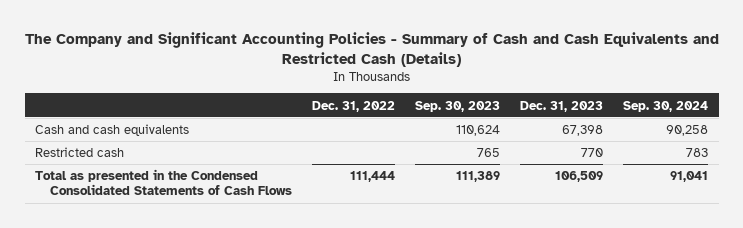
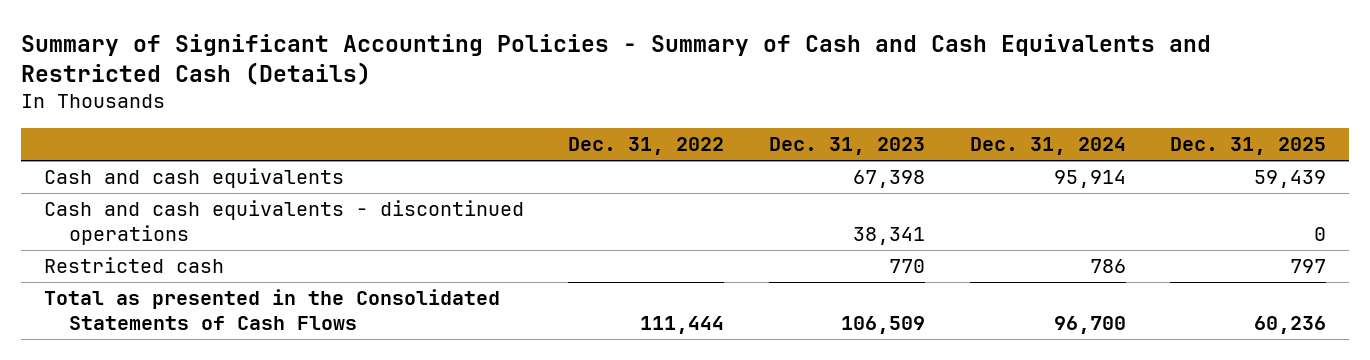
- The Company and Significant Accounting Policies - Summary of Cash and Cash Equivalents and Restricted Cash (Details)
+ Summary of Significant Accounting Policies - Summary of Cash and Cash Equivalents and Restricted Cash (Details)
- | Dec. 31, 2022 | Sep. 30, 2023 | Dec. 31, 2023 | Sep. 30, 2024
+ | Dec. 31, 2022 | Dec. 31, 2023 | Dec. 31, 2024 | Dec. 31, 2025
+ Cash and cash equivalents - discontinued operations | | 38,341 | | 0
- Total as presented in the Condensed Consolidated Statements of Cash Flows | 111,444 | 111,389 | 106,509 | 91,041
+ Total as presented in the Consolidated Statements of Cash Flows | 111,444 | 106,509 | 96,700 | 60,236

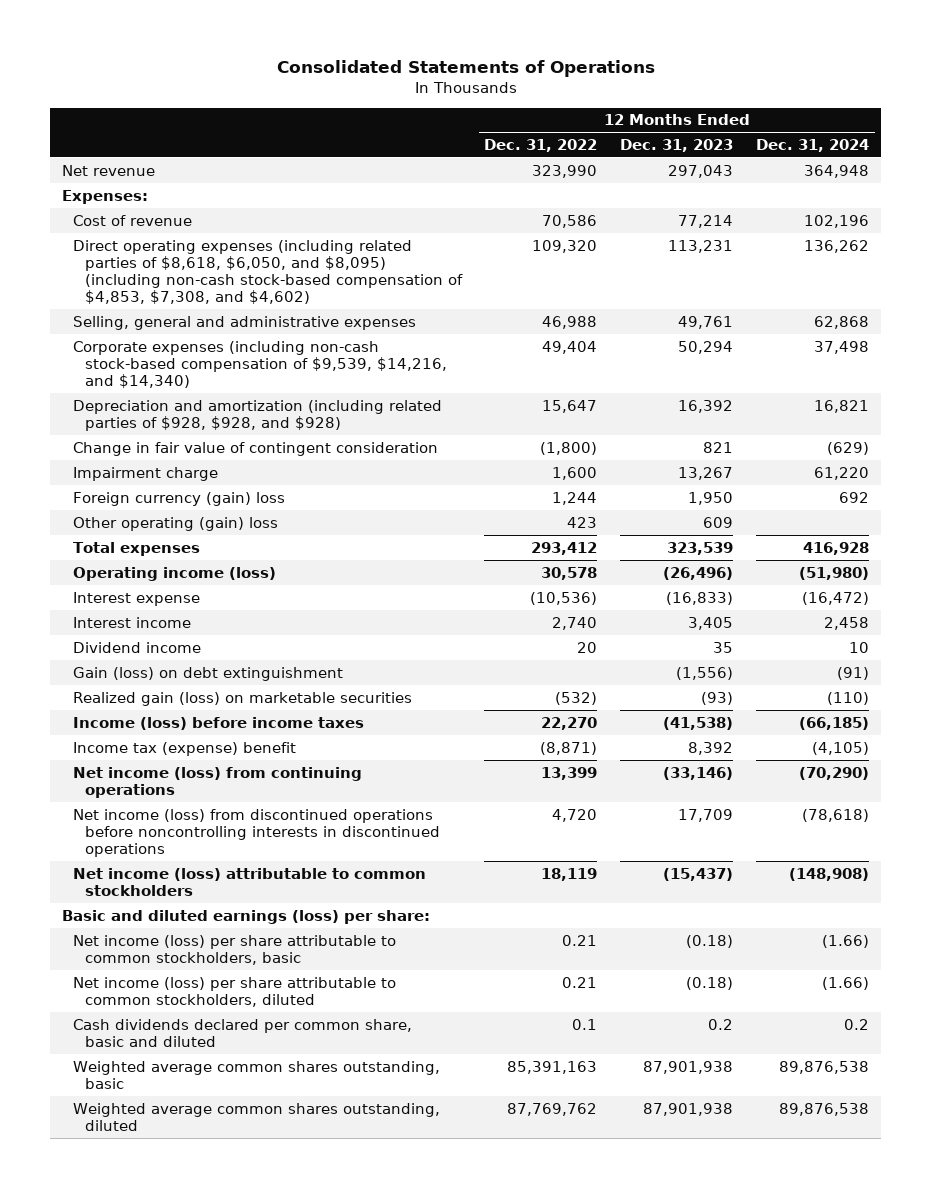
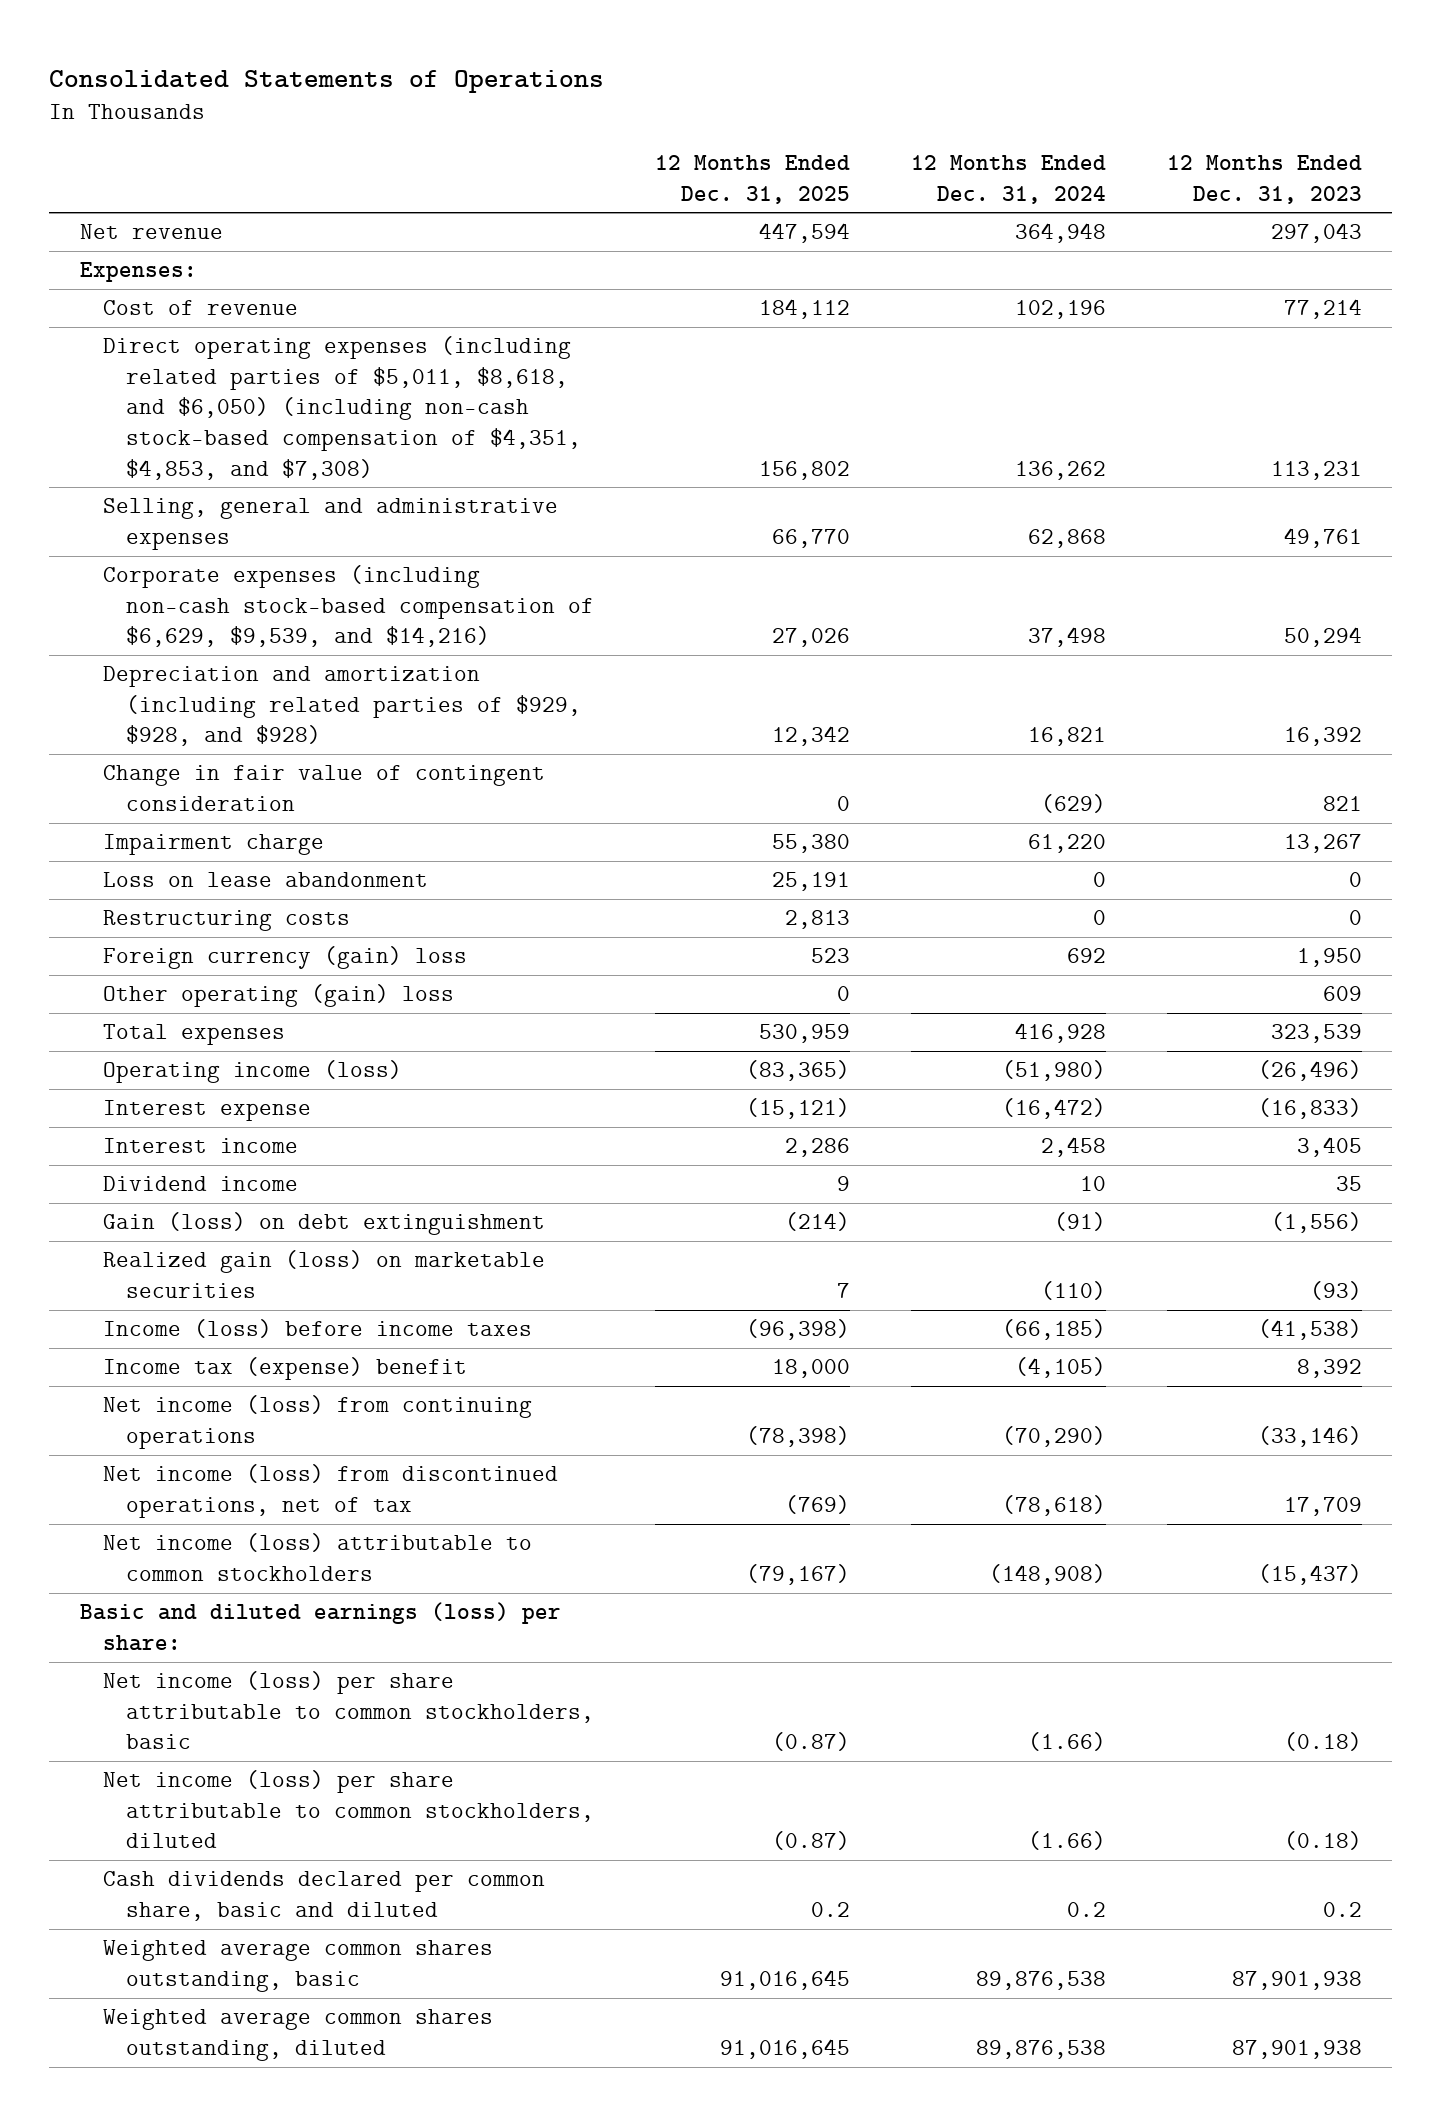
- | 12 Months Ended Dec. 31, 2022 | 12 Months Ended Dec. 31, 2023 | 12 Months Ended Dec. 31, 2024
+ | 12 Months Ended Dec. 31, 2025 | 12 Months Ended Dec. 31, 2024 | 12 Months Ended Dec. 31, 2023
- Direct operating expenses (including related parties of $8,618, $6,050, and $8,095) (including non-cash stock-based compensation of $4,853, $7,308, and $4,602) | 109,320 | 113,231 | 136,262
+ Direct operating expenses (including related parties of $5,011, $8,618, and $6,050) (including non-cash stock-based compensation of $4,351, $4,853, and $7,308) | 156,802 | 136,262 | 113,231
- Corporate expenses (including non-cash stock-based compensation of $9,539, $14,216, and $14,340) | 49,404 | 50,294 | 37,498
- Depreciation and amortization (including related parties of $928, $928, and $928) | 15,647 | 16,392 | 16,821
+ Corporate expenses (including non-cash stock-based compensation of $6,629, $9,539, and $14,216) | 27,026 | 37,498 | 50,294
+ Depreciation and amortization (including related parties of $929, $928, and $928) | 12,342 | 16,821 | 16,392
+ Loss on lease abandonment | 25,191 | 0 | 0
+ Restructuring costs | 2,813 | 0 | 0
- Net income (loss) from discontinued operations before noncontrolling interests in discontinued operations | 4,720 | 17,709 | (78,618)
+ Net income (loss) from discontinued operations, net of tax | (769) | (78,618) | 17,709

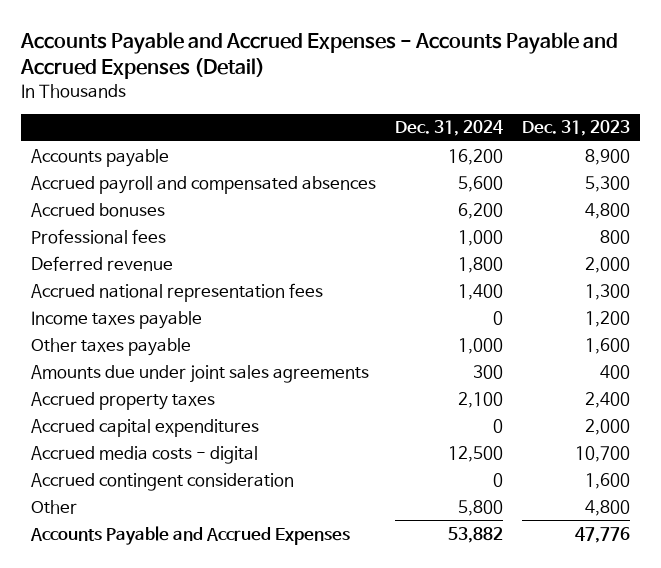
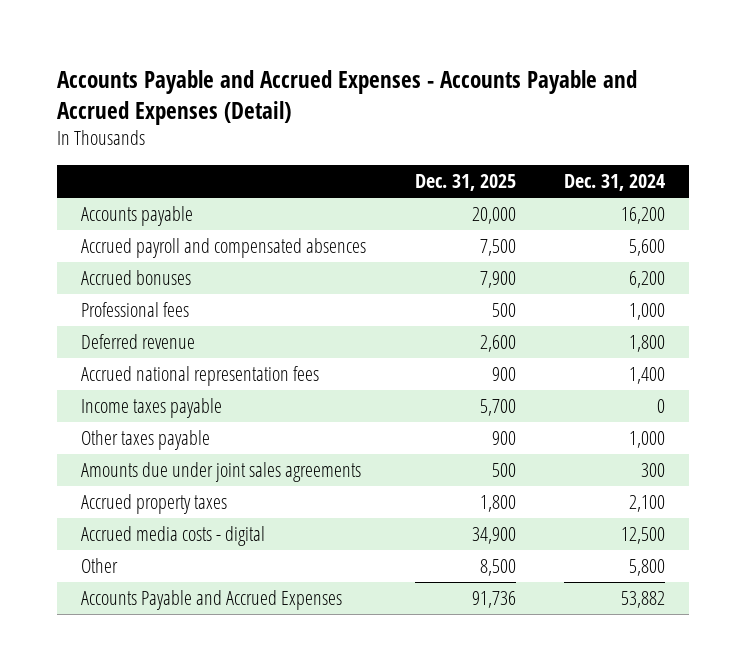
- | Dec. 31, 2024 | Dec. 31, 2023
+ | Dec. 31, 2025 | Dec. 31, 2024
- Accrued capital expenditures | 0 | 2,000
- Accrued contingent consideration | 0 | 1,600

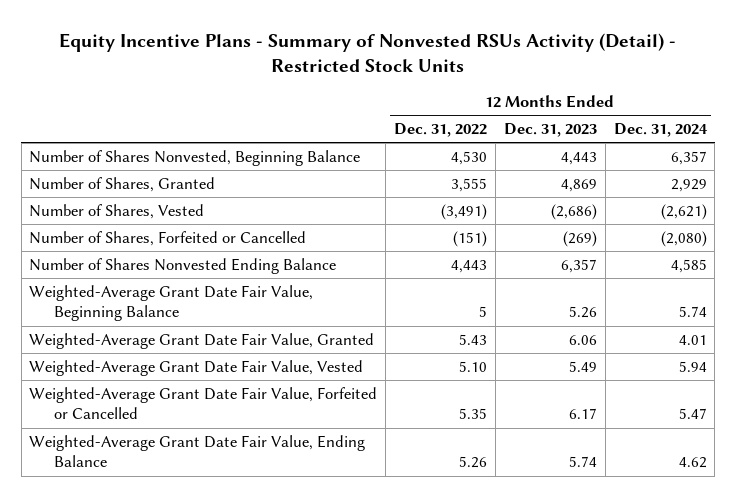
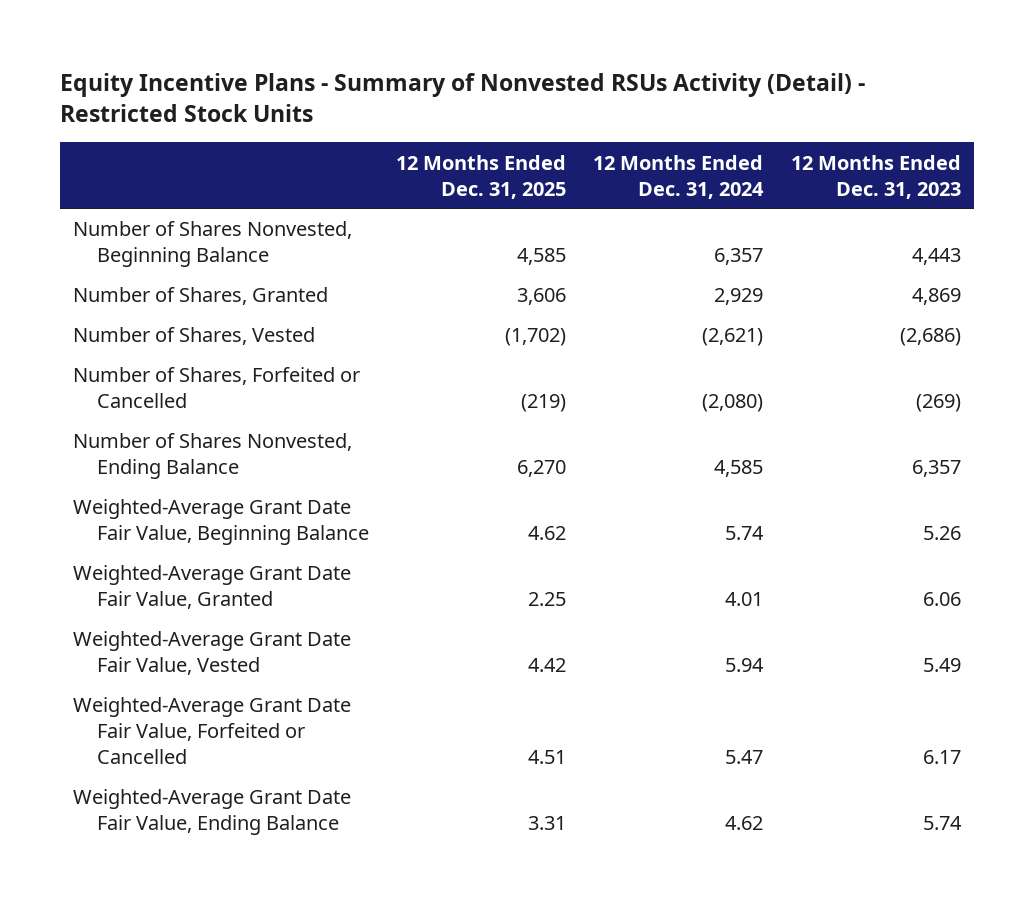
- | 12 Months Ended Dec. 31, 2022 | 12 Months Ended Dec. 31, 2023 | 12 Months Ended Dec. 31, 2024
+ | 12 Months Ended Dec. 31, 2025 | 12 Months Ended Dec. 31, 2024 | 12 Months Ended Dec. 31, 2023
- Number of Shares Nonvested Ending Balance | 4,443 | 6,357 | 4,585
+ Number of Shares Nonvested, Ending Balance | 6,270 | 4,585 | 6,357

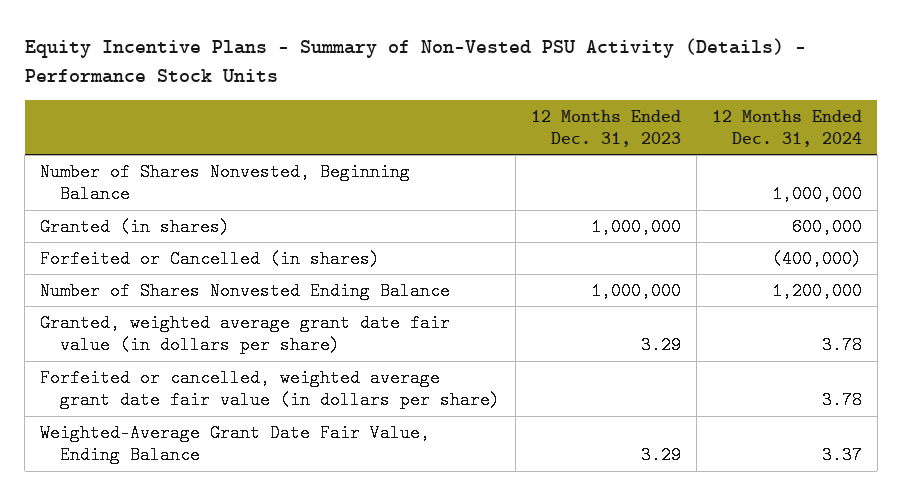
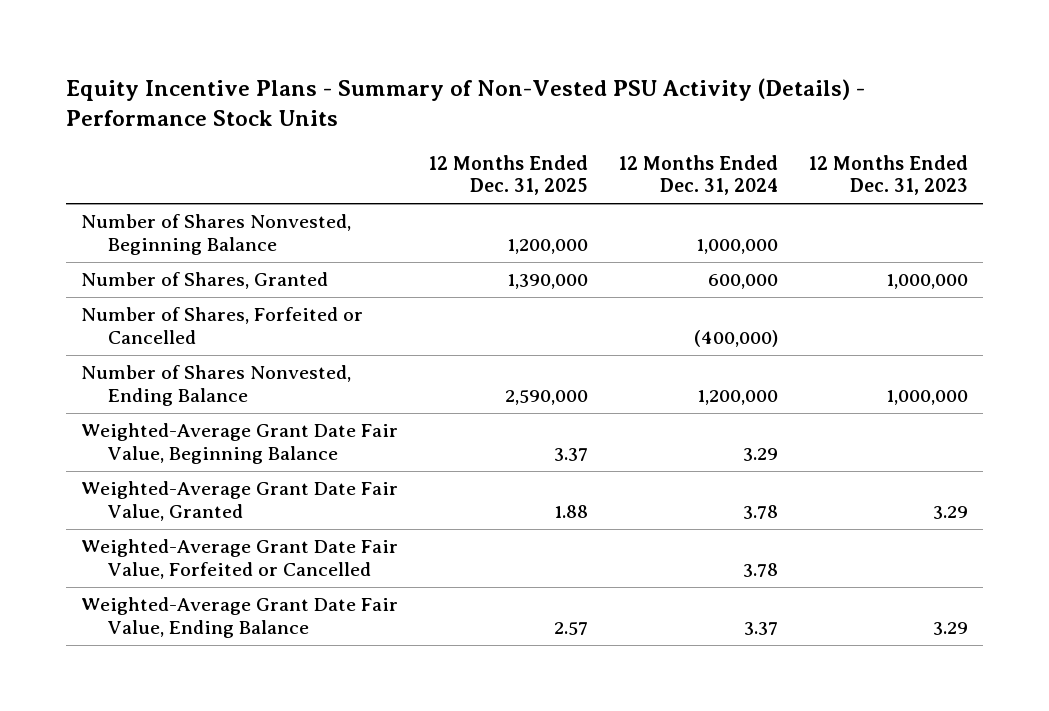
- | 12 Months Ended Dec. 31, 2023 | 12 Months Ended Dec. 31, 2024
+ | 12 Months Ended Dec. 31, 2025 | 12 Months Ended Dec. 31, 2024 | 12 Months Ended Dec. 31, 2023
- Granted (in shares) | 1,000,000 | 600,000
- Forfeited or Cancelled (in shares) | | (400,000)
- Number of Shares Nonvested Ending Balance | 1,000,000 | 1,200,000
- Granted, weighted average grant date fair value (in dollars per share) | 3.29 | 3.78
- Forfeited or cancelled, weighted average grant date fair value (in dollars per share) | | 3.78
+ Number of Shares, Granted | 1,390,000 | 600,000 | 1,000,000
+ Number of Shares, Forfeited or Cancelled | | (400,000) |
+ Number of Shares Nonvested, Ending Balance | 2,590,000 | 1,200,000 | 1,000,000
+ Weighted-Average Grant Date Fair Value, Beginning Balance | 3.37 | 3.29 |
+ Weighted-Average Grant Date Fair Value, Granted | 1.88 | 3.78 | 3.29
+ Weighted-Average Grant Date Fair Value, Forfeited or Cancelled | | 3.78 |

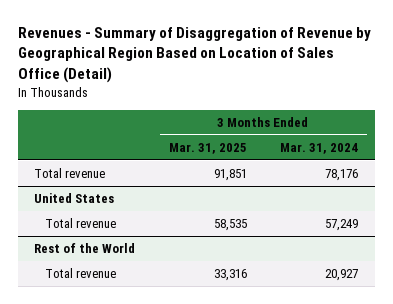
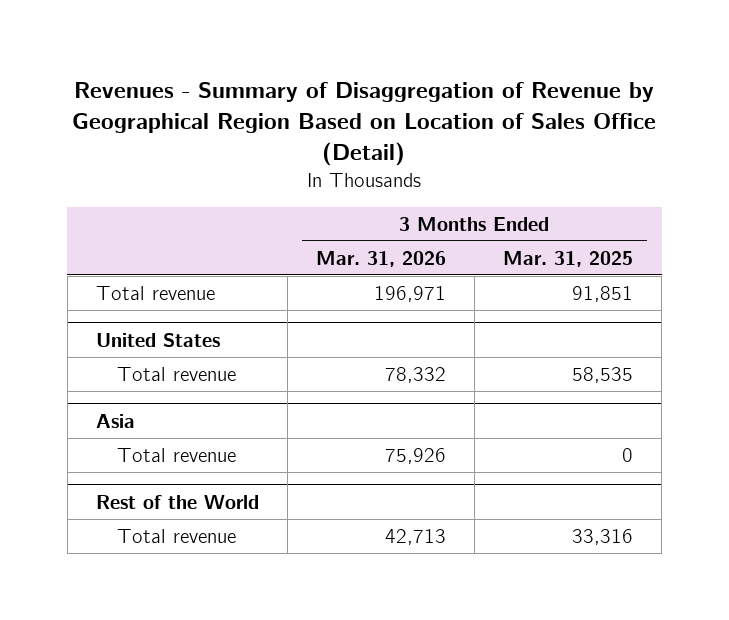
- | 3 Months Ended Mar. 31, 2025 | 3 Months Ended Mar. 31, 2024
+ | 3 Months Ended Mar. 31, 2026 | 3 Months Ended Mar. 31, 2025
+ Asia
+ Total revenue | 75,926 | 0

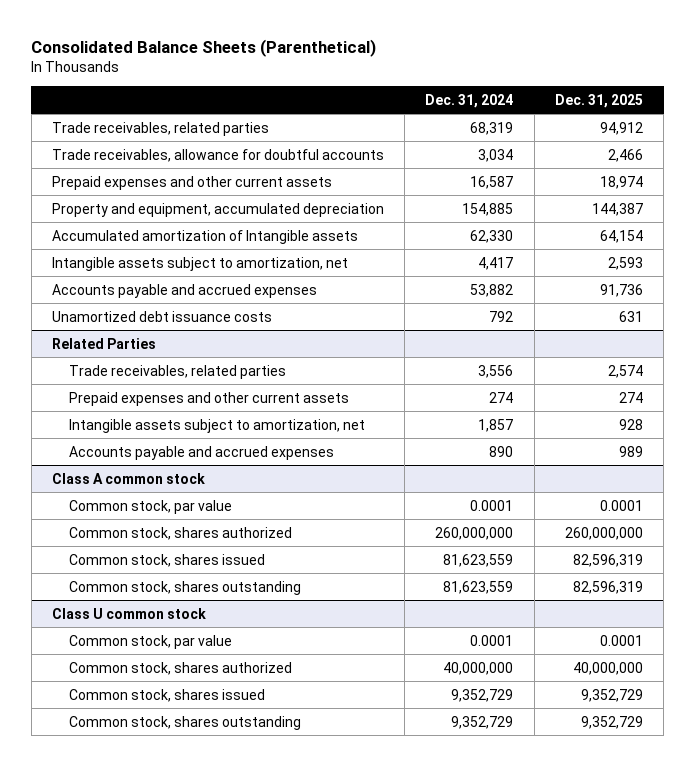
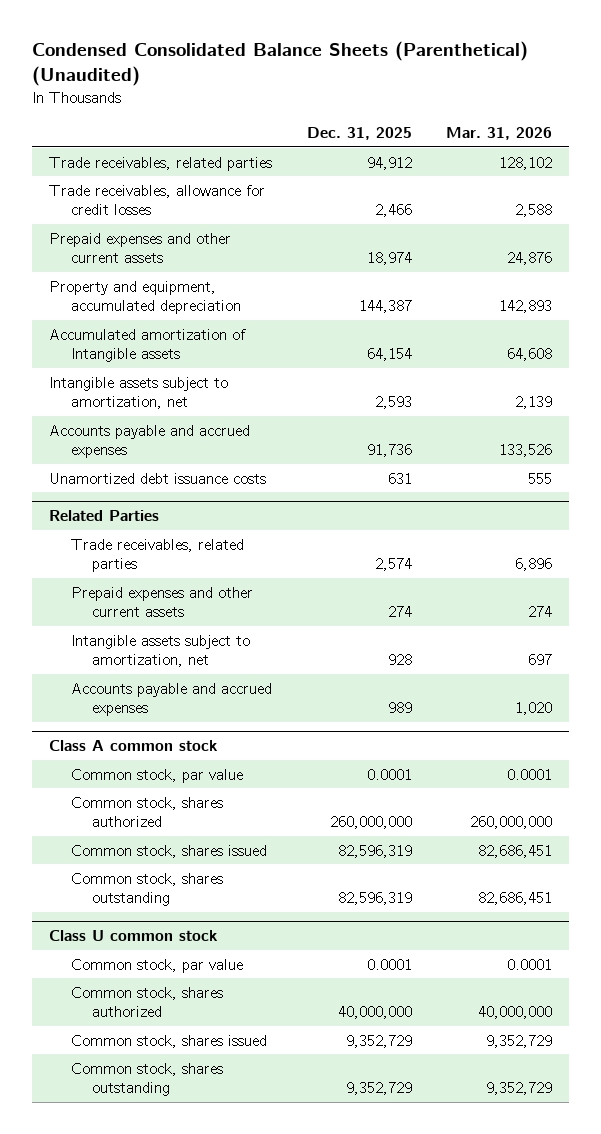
- Consolidated Balance Sheets (Parenthetical)
+ Condensed Consolidated Balance Sheets (Parenthetical) (Unaudited)
- | Dec. 31, 2024 | Dec. 31, 2025
+ | Dec. 31, 2025 | Mar. 31, 2026
- Trade receivables, allowance for doubtful accounts | 3,034 | 2,466
+ Trade receivables, allowance for credit losses | 2,466 | 2,588

